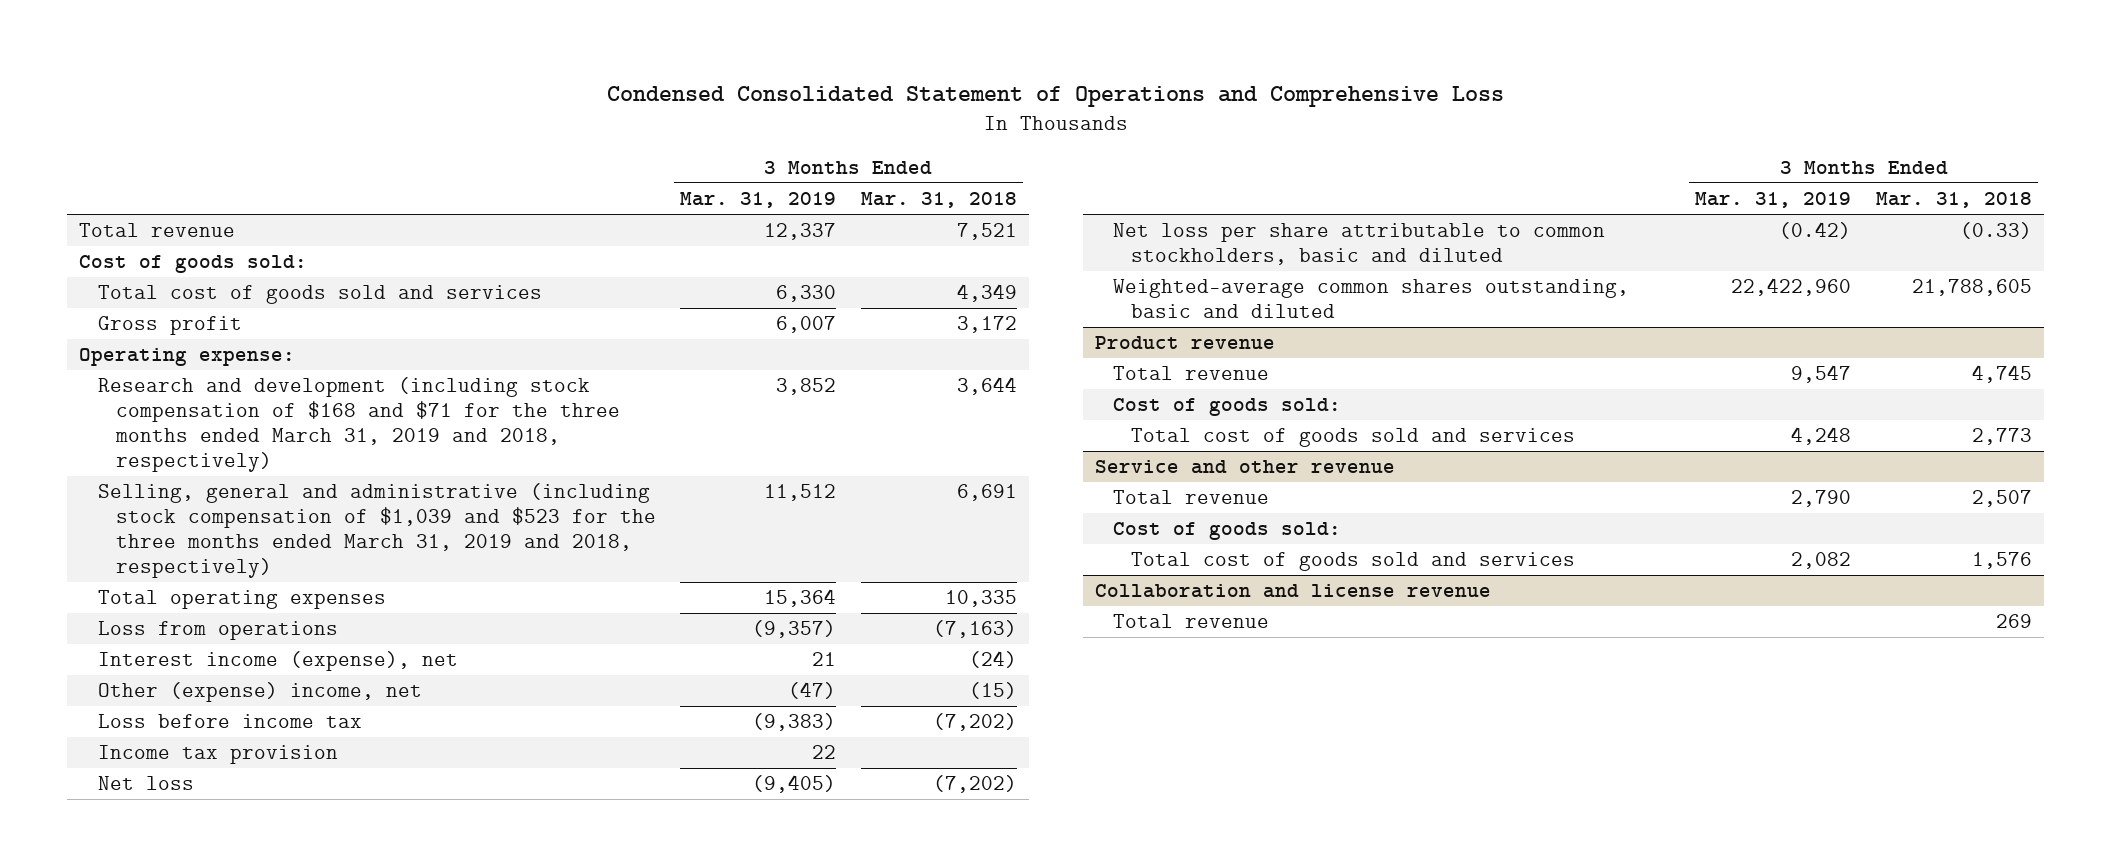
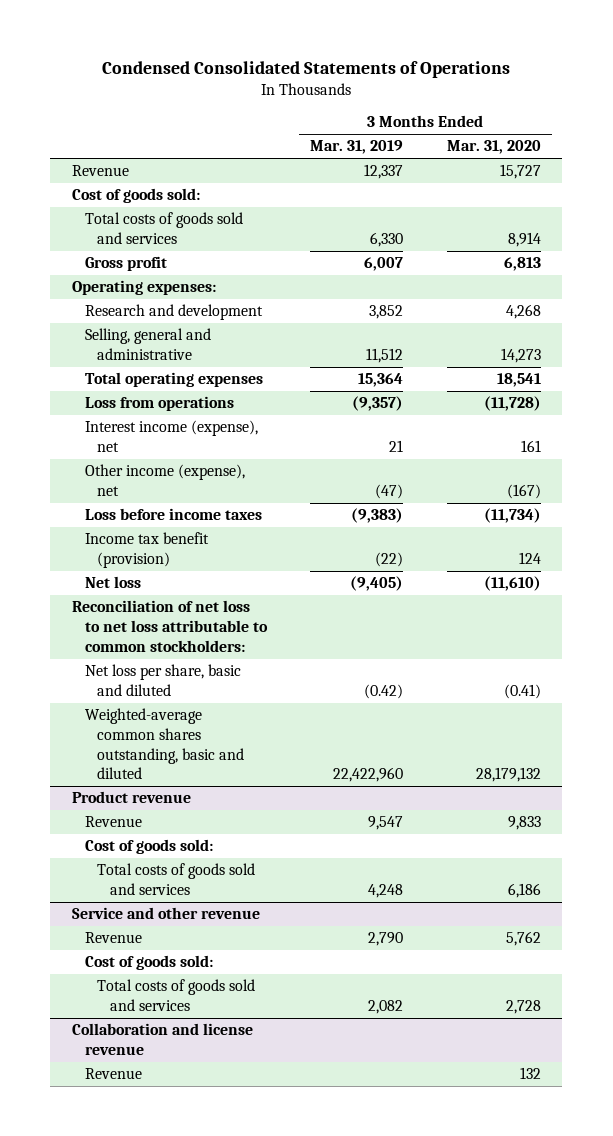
- Condensed Consolidated Statement of Operations and Comprehensive Loss
+ Condensed Consolidated Statements of Operations
- | 3 Months Ended Mar. 31, 2019 | 3 Months Ended Mar. 31, 2018
+ | 3 Months Ended Mar. 31, 2019 | 3 Months Ended Mar. 31, 2020
- Total revenue | 12,337 | 7,521
+ Revenue | 12,337 | 15,727
- Total cost of goods sold and services | 6,330 | 4,349
+ Total costs of goods sold and services | 6,330 | 8,914
- Operating expense:
- Research and development (including stock compensation of $168 and $71 for the three months ended March 31, 2019 and 2018, respectively) | 3,852 | 3,644
- Selling, general and administrative (including stock compensation of $1,039 and $523 for the three months ended March 31, 2019 and 2018, respectively) | 11,512 | 6,691
+ Operating expenses:
+ Research and development | 3,852 | 4,268
+ Selling, general and administrative | 11,512 | 14,273
- Other (expense) income, net | (47) | (15)
- Loss before income tax | (9,383) | (7,202)
- Income tax provision | 22 |
+ Other income (expense), net | (47) | (167)
+ Loss before income taxes | (9,383) | (11,734)
+ Income tax benefit (provision) | (22) | 124
- Net loss per share attributable to common stockholders, basic and diluted | (0.42) | (0.33)
+ Reconciliation of net loss to net loss attributable to common stockholders:
+ Net loss per share, basic and diluted | (0.42) | (0.41)
@ Product revenue
- Total revenue | 9,547 | 4,745
+ Revenue | 9,547 | 9,833
- Total cost of goods sold and services | 4,248 | 2,773
+ Total costs of goods sold and services | 4,248 | 6,186
@ Service and other revenue
- Total revenue | 2,790 | 2,507
+ Revenue | 2,790 | 5,762
- Total cost of goods sold and services | 2,082 | 1,576
+ Total costs of goods sold and services | 2,082 | 2,728
@ Collaboration and license revenue
- Total revenue | | 269
+ Revenue | | 132

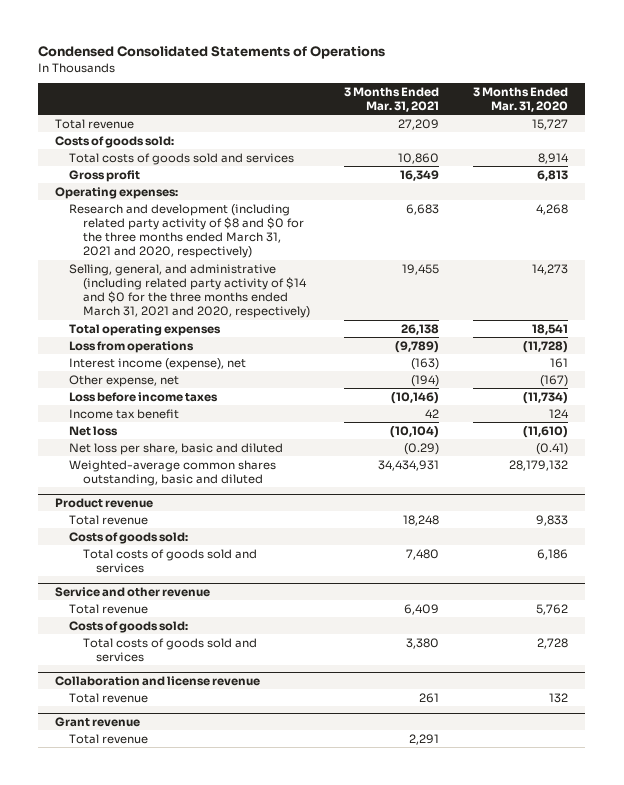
- | 3 Months Ended Mar. 31, 2019 | 3 Months Ended Mar. 31, 2020
+ | 3 Months Ended Mar. 31, 2021 | 3 Months Ended Mar. 31, 2020
- Revenue | 12,337 | 15,727
- Cost of goods sold:
+ Total revenue | 27,209 | 15,727
+ Costs of goods sold:
- Research and development | 3,852 | 4,268
- Selling, general and administrative | 11,512 | 14,273
+ Research and development (including related party activity of $8 and $0 for the three months ended March 31, 2021 and 2020, respectively) | 6,683 | 4,268
+ Selling, general, and administrative (including related party activity of $14 and $0 for the three months ended March 31, 2021 and 2020, respectively) | 19,455 | 14,273
- Other income (expense), net | (47) | (167)
+ Other expense, net | (194) | (167)
- Income tax benefit (provision) | (22) | 124
+ Income tax benefit | 42 | 124
- Reconciliation of net loss to net loss attributable to common stockholders:
@ Product revenue
- Revenue | 9,547 | 9,833
- Cost of goods sold:
+ Total revenue | 18,248 | 9,833
+ Costs of goods sold:
@ Service and other revenue
- Revenue | 2,790 | 5,762
- Cost of goods sold:
+ Total revenue | 6,409 | 5,762
+ Costs of goods sold:
@ Collaboration and license revenue
- Revenue | | 132
+ Total revenue | 261 | 132
+ Grant revenue
+ Total revenue | 2,291 |

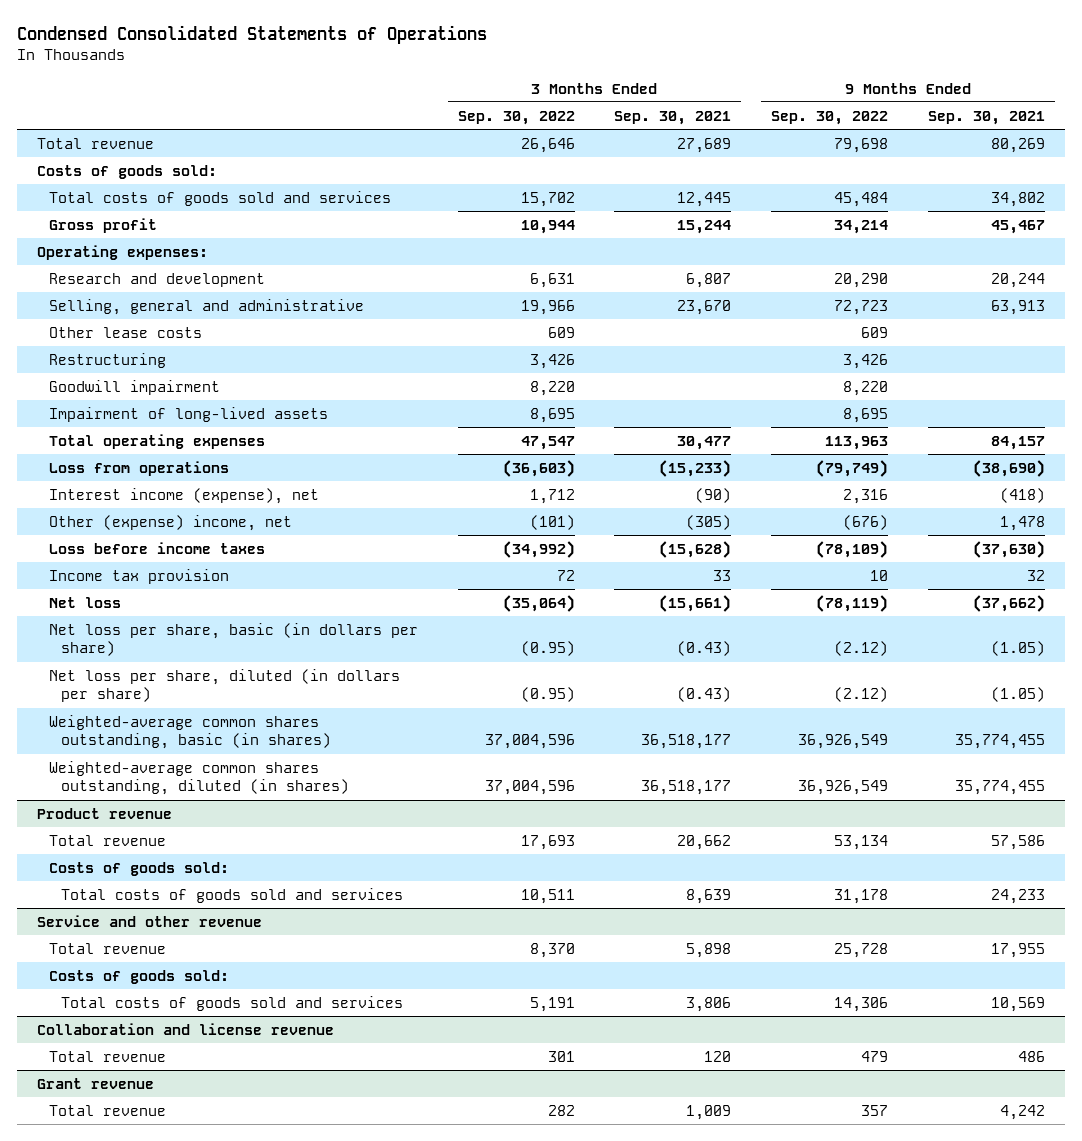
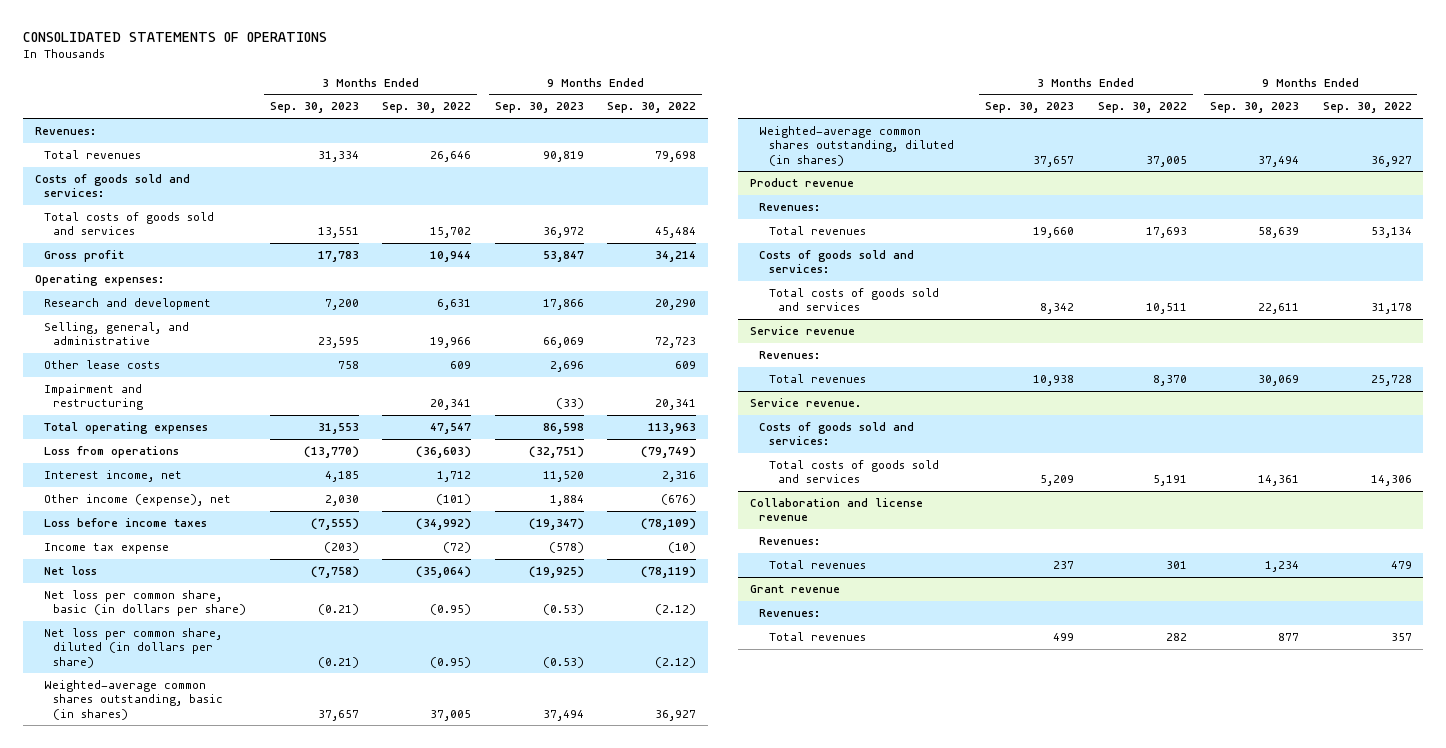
- Condensed Consolidated Statements of Operations
+ CONSOLIDATED STATEMENTS OF OPERATIONS
- | 3 Months Ended Sep. 30, 2022 | 3 Months Ended Sep. 30, 2021 | 9 Months Ended Sep. 30, 2022 | 9 Months Ended Sep. 30, 2021
+ | 3 Months Ended Sep. 30, 2023 | 3 Months Ended Sep. 30, 2022 | 9 Months Ended Sep. 30, 2023 | 9 Months Ended Sep. 30, 2022
- Total revenue | 26,646 | 27,689 | 79,698 | 80,269
- Costs of goods sold:
+ Revenues:
+ Total revenues | 31,334 | 26,646 | 90,819 | 79,698
+ Costs of goods sold and services:
- Selling, general and administrative | 19,966 | 23,670 | 72,723 | 63,913
+ Selling, general, and administrative | 23,595 | 19,966 | 66,069 | 72,723
- Restructuring | 3,426 | | 3,426 |
- Goodwill impairment | 8,220 | | 8,220 |
- Impairment of long-lived assets | 8,695 | | 8,695 |
+ Impairment and restructuring | | 20,341 | (33) | 20,341
- Interest income (expense), net | 1,712 | (90) | 2,316 | (418)
- Other (expense) income, net | (101) | (305) | (676) | 1,478
+ Interest income, net | 4,185 | 1,712 | 11,520 | 2,316
+ Other income (expense), net | 2,030 | (101) | 1,884 | (676)
- Income tax provision | 72 | 33 | 10 | 32
+ Income tax expense | (203) | (72) | (578) | (10)
- Net loss per share, basic (in dollars per share) | (0.95) | (0.43) | (2.12) | (1.05)
- Net loss per share, diluted (in dollars per share) | (0.95) | (0.43) | (2.12) | (1.05)
- Weighted-average common shares outstanding, basic (in shares) | 37,004,596 | 36,518,177 | 36,926,549 | 35,774,455
- Weighted-average common shares outstanding, diluted (in shares) | 37,004,596 | 36,518,177 | 36,926,549 | 35,774,455
+ Net loss per common share, basic (in dollars per share) | (0.21) | (0.95) | (0.53) | (2.12)
+ Net loss per common share, diluted (in dollars per share) | (0.21) | (0.95) | (0.53) | (2.12)
+ Weighted-average common shares outstanding, basic (in shares) | 37,657 | 37,005 | 37,494 | 36,927
+ Weighted-average common shares outstanding, diluted (in shares) | 37,657 | 37,005 | 37,494 | 36,927
@ Product revenue
- Total revenue | 17,693 | 20,662 | 53,134 | 57,586
- Costs of goods sold:
+ Revenues:
+ Total revenues | 19,660 | 17,693 | 58,639 | 53,134
+ Costs of goods sold and services:
- Service and other revenue
- Total revenue | 8,370 | 5,898 | 25,728 | 17,955
- Costs of goods sold:
+ Service revenue
+ Revenues:
+ Total revenues | 10,938 | 8,370 | 30,069 | 25,728
+ Service revenue.
+ Costs of goods sold and services:
@ Collaboration and license revenue
- Total revenue | 301 | 120 | 479 | 486
+ Revenues:
+ Total revenues | 237 | 301 | 1,234 | 479
@ Grant revenue
- Total revenue | 282 | 1,009 | 357 | 4,242
+ Revenues:
+ Total revenues | 499 | 282 | 877 | 357

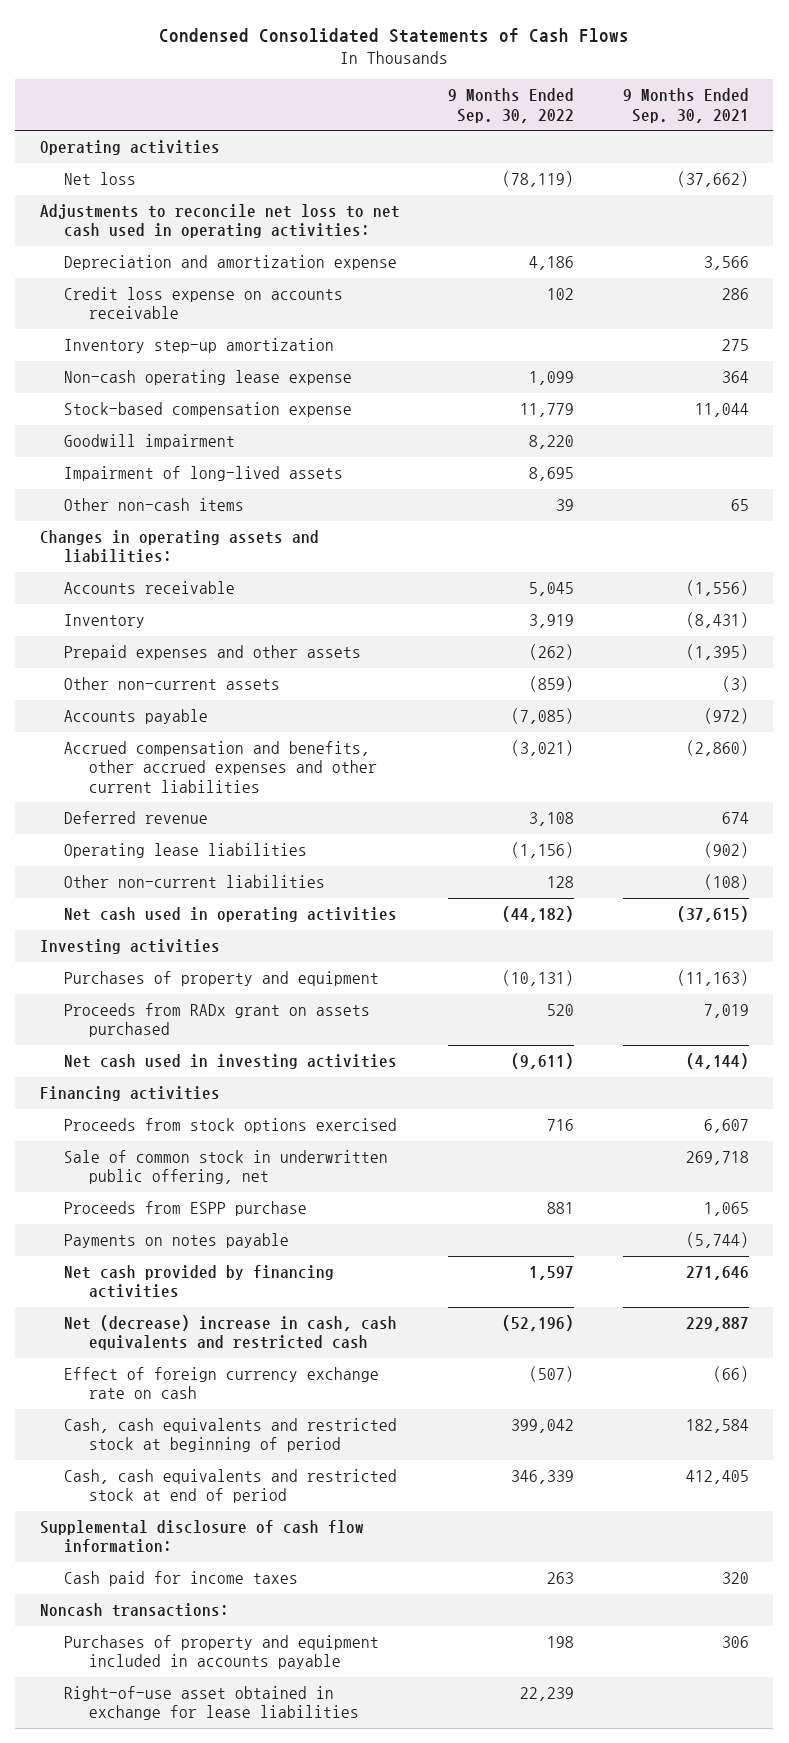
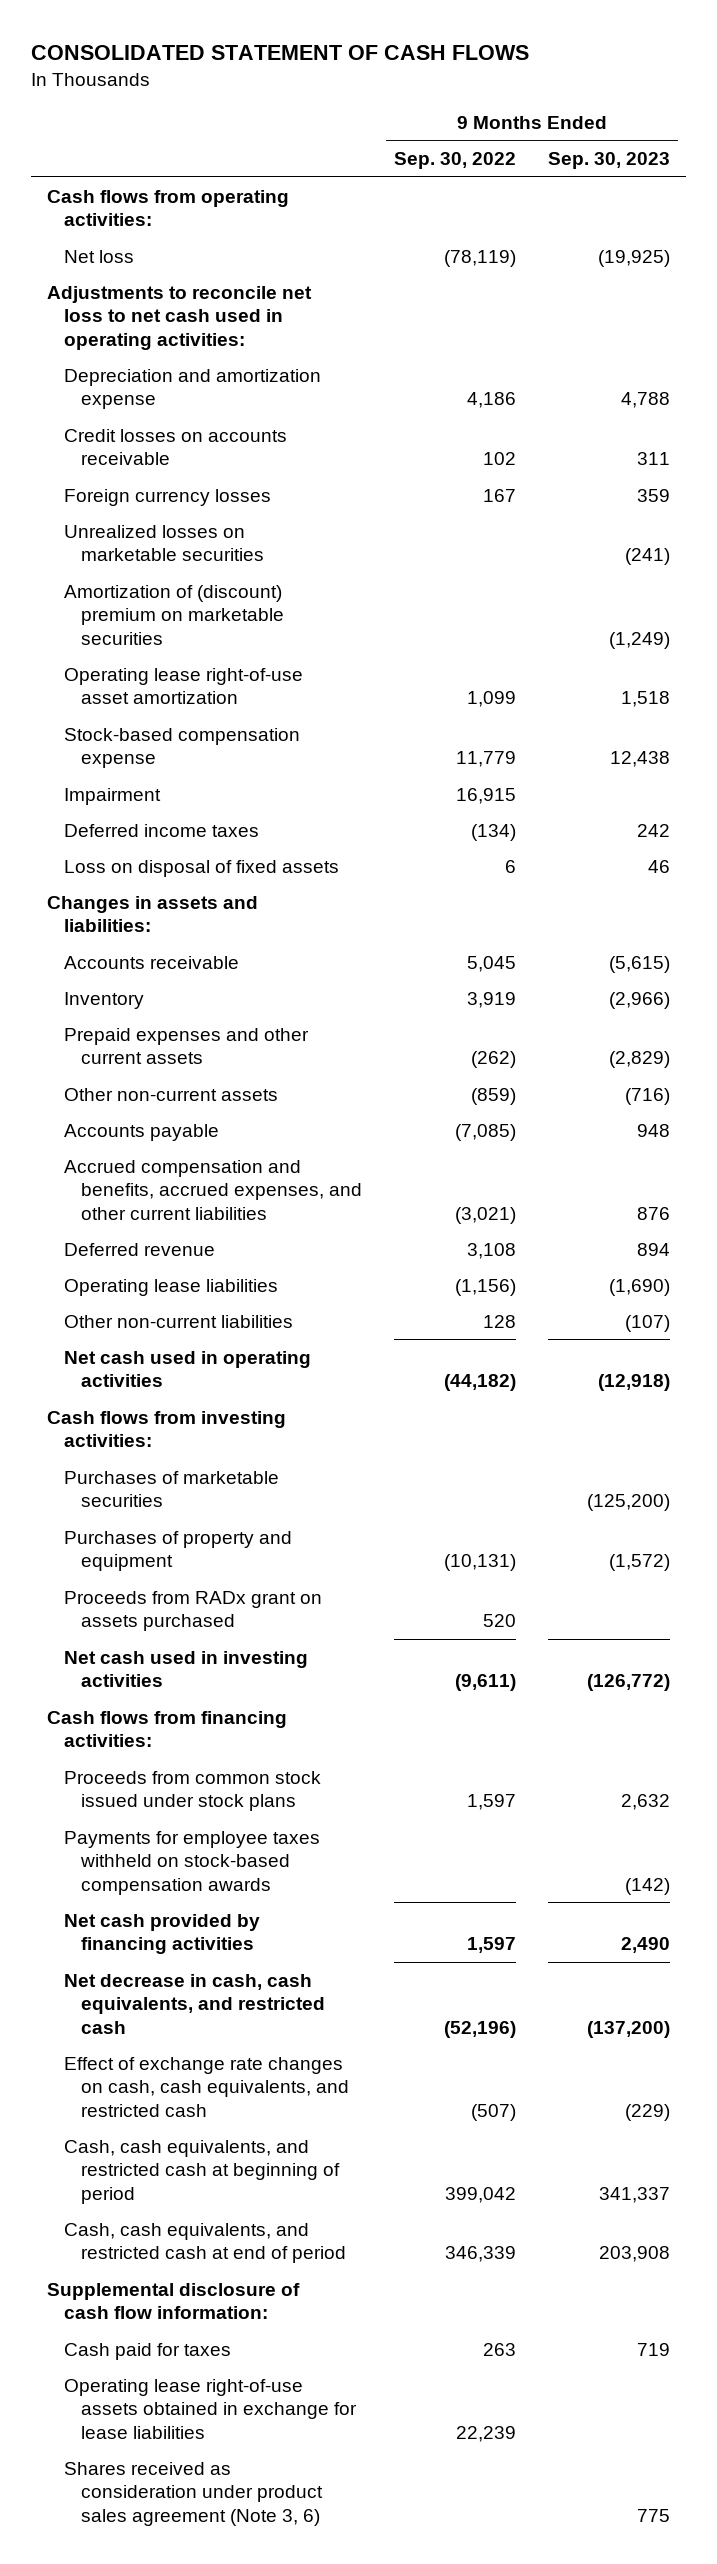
- Condensed Consolidated Statements of Cash Flows
+ CONSOLIDATED STATEMENT OF CASH FLOWS
- | 9 Months Ended Sep. 30, 2022 | 9 Months Ended Sep. 30, 2021
+ | 9 Months Ended Sep. 30, 2022 | 9 Months Ended Sep. 30, 2023
- Operating activities
+ Cash flows from operating activities:
- Credit loss expense on accounts receivable | 102 | 286
- Inventory step-up amortization | | 275
- Non-cash operating lease expense | 1,099 | 364
+ Credit losses on accounts receivable | 102 | 311
+ Foreign currency losses | 167 | 359
+ Unrealized losses on marketable securities | | (241)
+ Amortization of (discount) premium on marketable securities | | (1,249)
+ Operating lease right-of-use asset amortization | 1,099 | 1,518
- Goodwill impairment | 8,220 |
- Impairment of long-lived assets | 8,695 |
- Other non-cash items | 39 | 65
- Changes in operating assets and liabilities:
+ Impairment | 16,915 |
+ Deferred income taxes | (134) | 242
+ Loss on disposal of fixed assets | 6 | 46
+ Changes in assets and liabilities:
- Prepaid expenses and other assets | (262) | (1,395)
+ Prepaid expenses and other current assets | (262) | (2,829)
- Accrued compensation and benefits, other accrued expenses and other current liabilities | (3,021) | (2,860)
+ Accrued compensation and benefits, accrued expenses, and other current liabilities | (3,021) | 876
- Investing activities
+ Cash flows from investing activities:
+ Purchases of marketable securities | | (125,200)
- Financing activities
- Proceeds from stock options exercised | 716 | 6,607
- Sale of common stock in underwritten public offering, net | | 269,718
- Proceeds from ESPP purchase | 881 | 1,065
- Payments on notes payable | | (5,744)
+ Cash flows from financing activities:
+ Proceeds from common stock issued under stock plans | 1,597 | 2,632
+ Payments for employee taxes withheld on stock-based compensation awards | | (142)
- Net (decrease) increase in cash, cash equivalents and restricted cash | (52,196) | 229,887
- Effect of foreign currency exchange rate on cash | (507) | (66)
- Cash, cash equivalents and restricted stock at beginning of period | 399,042 | 182,584
- Cash, cash equivalents and restricted stock at end of period | 346,339 | 412,405
+ Net decrease in cash, cash equivalents, and restricted cash | (52,196) | (137,200)
+ Effect of exchange rate changes on cash, cash equivalents, and restricted cash | (507) | (229)
+ Cash, cash equivalents, and restricted cash at beginning of period | 399,042 | 341,337
+ Cash, cash equivalents, and restricted cash at end of period | 346,339 | 203,908
- Cash paid for income taxes | 263 | 320
- Noncash transactions:
- Purchases of property and equipment included in accounts payable | 198 | 306
- Right-of-use asset obtained in exchange for lease liabilities | 22,239 |
+ Cash paid for taxes | 263 | 719
+ Operating lease right-of-use assets obtained in exchange for lease liabilities | 22,239 |
+ Shares received as consideration under product sales agreement (Note 3, 6) | | 775

